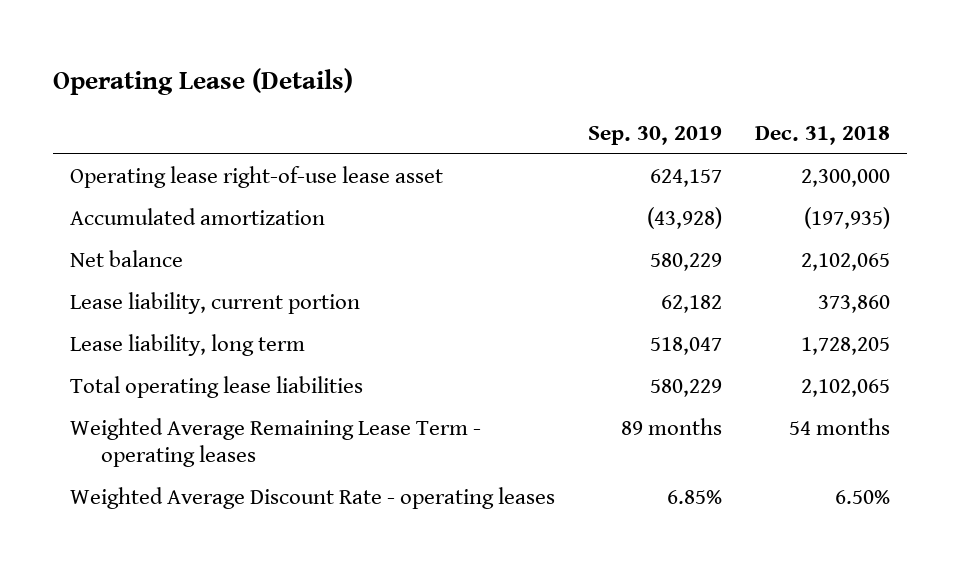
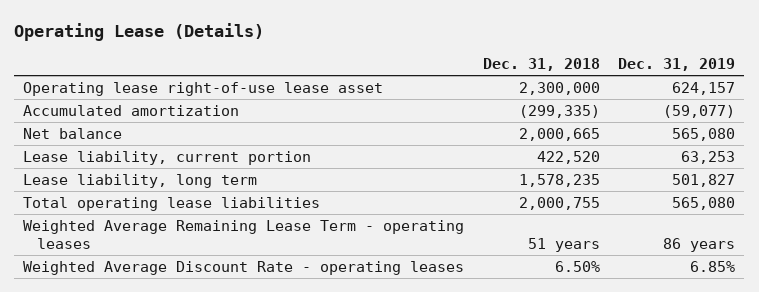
- | Sep. 30, 2019 | Dec. 31, 2018
+ | Dec. 31, 2018 | Dec. 31, 2019
- Accumulated amortization | (43,928) | (197,935)
- Net balance | 580,229 | 2,102,065
- Lease liability, current portion | 62,182 | 373,860
- Lease liability, long term | 518,047 | 1,728,205
- Total operating lease liabilities | 580,229 | 2,102,065
- Weighted Average Remaining Lease Term - operating leases | 89 months | 54 months
+ Accumulated amortization | (299,335) | (59,077)
+ Net balance | 2,000,665 | 565,080
+ Lease liability, current portion | 422,520 | 63,253
+ Lease liability, long term | 1,578,235 | 501,827
+ Total operating lease liabilities | 2,000,755 | 565,080
+ Weighted Average Remaining Lease Term - operating leases | 51 years | 86 years

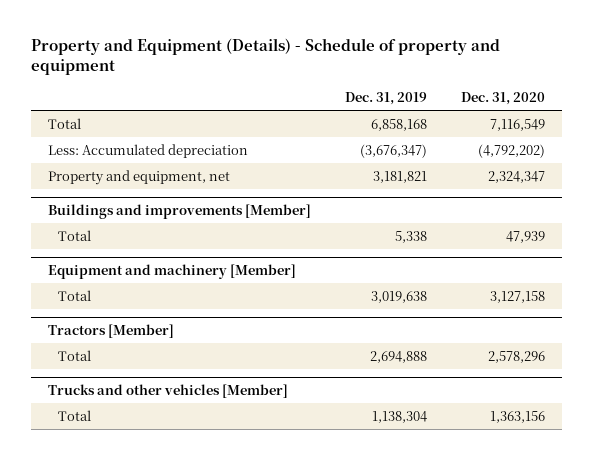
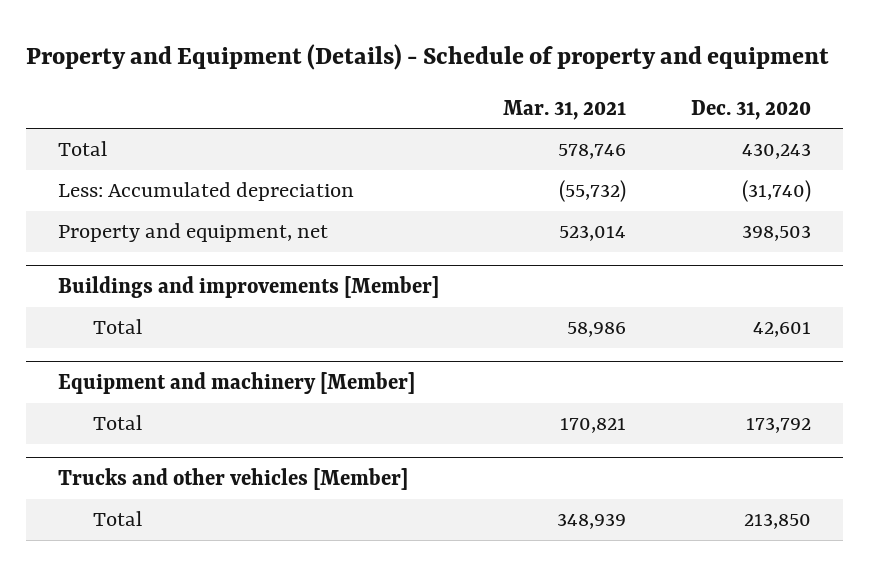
- | Dec. 31, 2019 | Dec. 31, 2020
+ | Mar. 31, 2021 | Dec. 31, 2020
- Total | 6,858,168 | 7,116,549
- Less: Accumulated depreciation | (3,676,347) | (4,792,202)
- Property and equipment, net | 3,181,821 | 2,324,347
+ Total | 578,746 | 430,243
+ Less: Accumulated depreciation | (55,732) | (31,740)
+ Property and equipment, net | 523,014 | 398,503
@ Buildings and improvements [Member]
- Total | 5,338 | 47,939
+ Total | 58,986 | 42,601
@ Equipment and machinery [Member]
- Total | 3,019,638 | 3,127,158
- Tractors [Member]
- Total | 2,694,888 | 2,578,296
@ Equipment and machinery [Member]
+ Total | 170,821 | 173,792
@ Trucks and other vehicles [Member]
- Total | 1,138,304 | 1,363,156
+ Total | 348,939 | 213,850

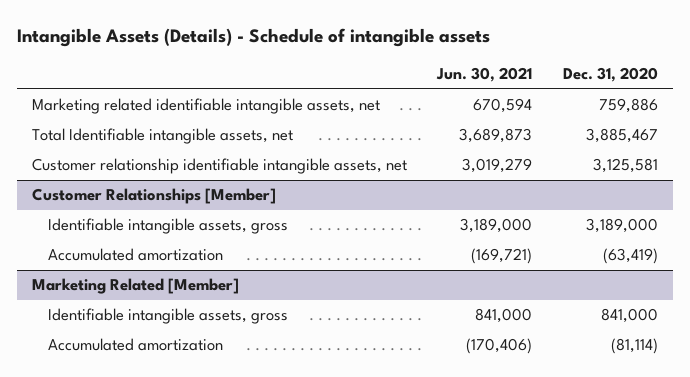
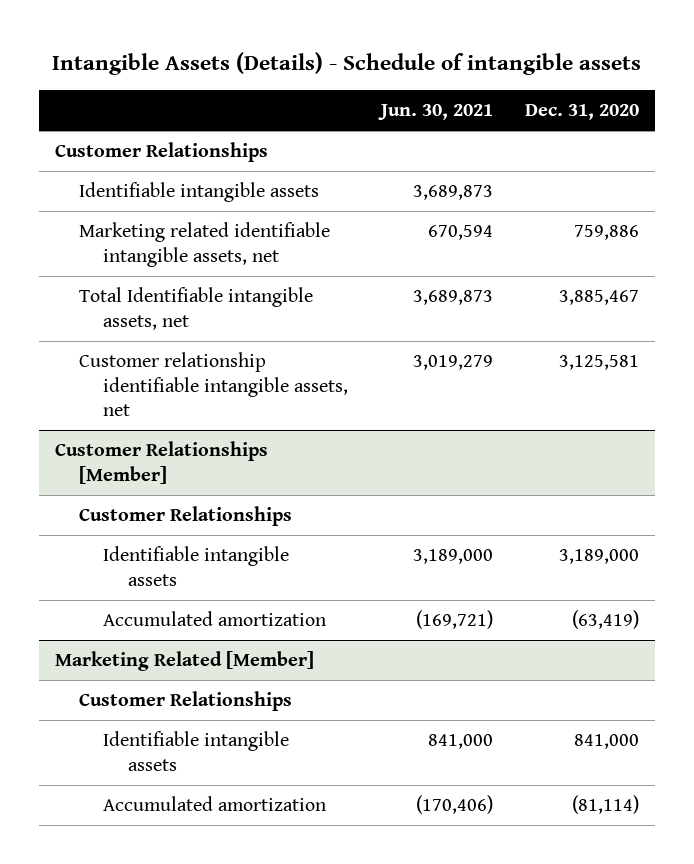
+ Customer Relationships
+ Identifiable intangible assets | 3,689,873 |
@ Customer Relationships [Member]
- Identifiable intangible assets, gross | 3,189,000 | 3,189,000
+ Customer Relationships
+ Identifiable intangible assets | 3,189,000 | 3,189,000
@ Marketing Related [Member]
- Identifiable intangible assets, gross | 841,000 | 841,000
+ Customer Relationships
+ Identifiable intangible assets | 841,000 | 841,000

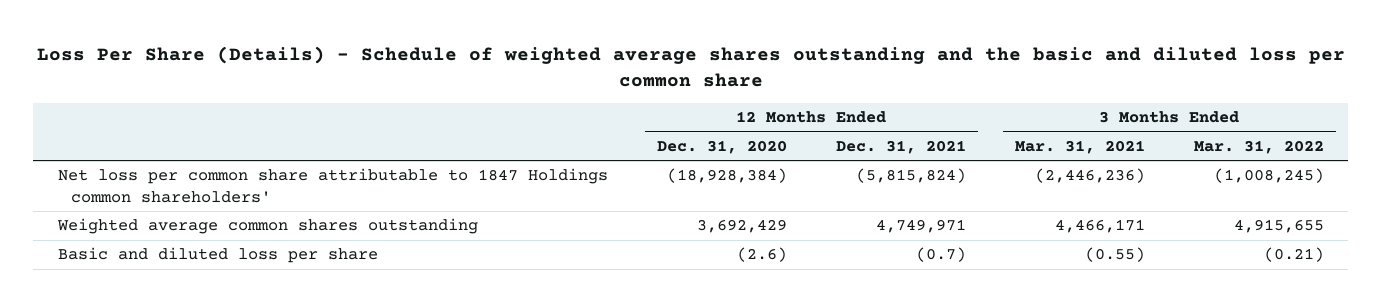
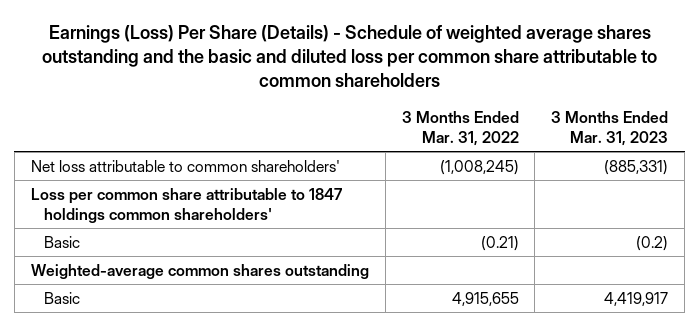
- Loss Per Share (Details) - Schedule of weighted average shares outstanding and the basic and diluted loss per common share
+ Earnings (Loss) Per Share (Details) - Schedule of weighted average shares outstanding and the basic and diluted loss per common share attributable to common shareholders
- | 12 Months Ended Dec. 31, 2020 | 12 Months Ended Dec. 31, 2021 | 3 Months Ended Mar. 31, 2021 | 3 Months Ended Mar. 31, 2022
+ | 3 Months Ended Mar. 31, 2022 | 3 Months Ended Mar. 31, 2023
- Net loss per common share attributable to 1847 Holdings common shareholders' | (18,928,384) | (5,815,824) | (2,446,236) | (1,008,245)
- Weighted average common shares outstanding | 3,692,429 | 4,749,971 | 4,466,171 | 4,915,655
- Basic and diluted loss per share | (2.6) | (0.7) | (0.55) | (0.21)
+ Net loss attributable to common shareholders' | (1,008,245) | (885,331)
+ Loss per common share attributable to 1847 holdings common shareholders'
+ Basic | (0.21) | (0.2)
+ Weighted-average common shares outstanding
+ Basic | 4,915,655 | 4,419,917

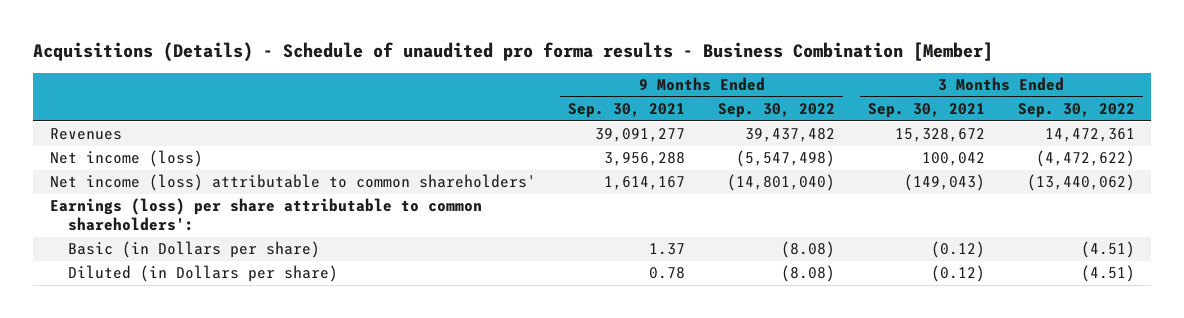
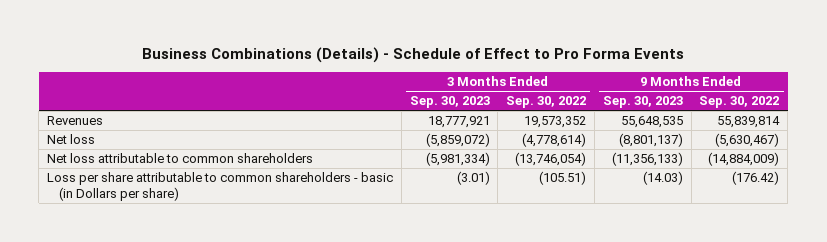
- Acquisitions (Details) - Schedule of unaudited pro forma results - Business Combination [Member]
+ Business Combinations (Details) - Schedule of Effect to Pro Forma Events
- | 9 Months Ended Sep. 30, 2021 | 9 Months Ended Sep. 30, 2022 | 3 Months Ended Sep. 30, 2021 | 3 Months Ended Sep. 30, 2022
+ | 3 Months Ended Sep. 30, 2023 | 3 Months Ended Sep. 30, 2022 | 9 Months Ended Sep. 30, 2023 | 9 Months Ended Sep. 30, 2022
- Revenues | 39,091,277 | 39,437,482 | 15,328,672 | 14,472,361
- Net income (loss) | 3,956,288 | (5,547,498) | 100,042 | (4,472,622)
- Net income (loss) attributable to common shareholders' | 1,614,167 | (14,801,040) | (149,043) | (13,440,062)
- Earnings (loss) per share attributable to common shareholders':
- Basic (in Dollars per share) | 1.37 | (8.08) | (0.12) | (4.51)
- Diluted (in Dollars per share) | 0.78 | (8.08) | (0.12) | (4.51)
+ Revenues | 18,777,921 | 19,573,352 | 55,648,535 | 55,839,814
+ Net loss | (5,859,072) | (4,778,614) | (8,801,137) | (5,630,467)
+ Net loss attributable to common shareholders | (5,981,334) | (13,746,054) | (11,356,133) | (14,884,009)
+ Loss per share attributable to common shareholders - basic (in Dollars per share) | (3.01) | (105.51) | (14.03) | (176.42)

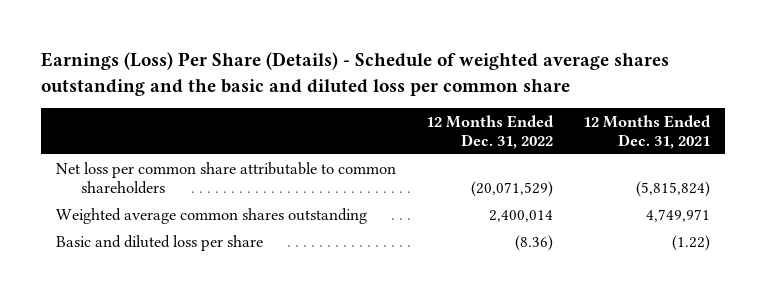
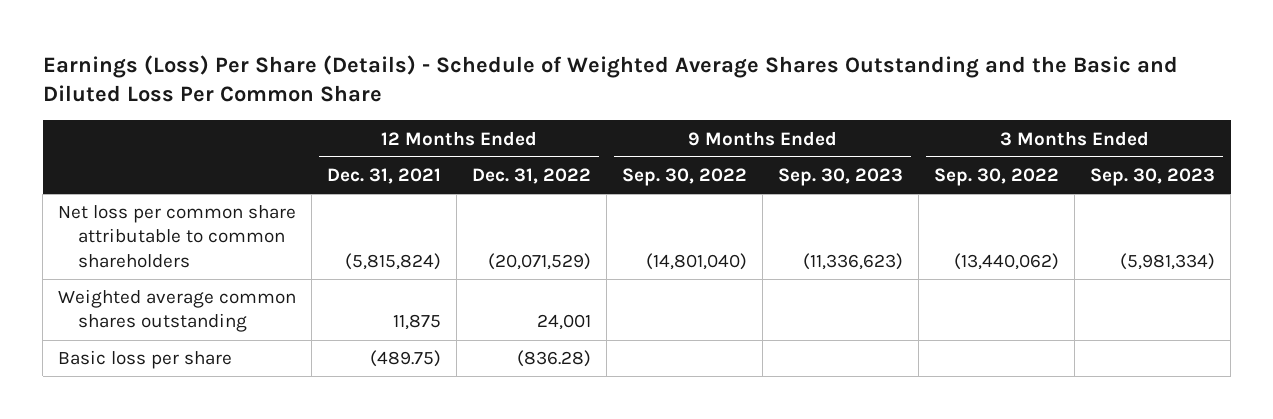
- Earnings (Loss) Per Share (Details) - Schedule of weighted average shares outstanding and the basic and diluted loss per common share
+ Earnings (Loss) Per Share (Details) - Schedule of Weighted Average Shares Outstanding and the Basic and Diluted Loss Per Common Share
- | 12 Months Ended Dec. 31, 2022 | 12 Months Ended Dec. 31, 2021
+ | 12 Months Ended Dec. 31, 2021 | 12 Months Ended Dec. 31, 2022 | 9 Months Ended Sep. 30, 2022 | 9 Months Ended Sep. 30, 2023 | 3 Months Ended Sep. 30, 2022 | 3 Months Ended Sep. 30, 2023
- Weighted average common shares outstanding | 2,400,014 | 4,749,971
- Basic and diluted loss per share | (8.36) | (1.22)
+ Weighted average common shares outstanding | 11,875 | 24,001 | | | |
+ Basic loss per share | (489.75) | (836.28) | | | |

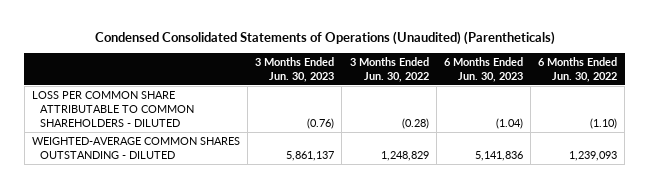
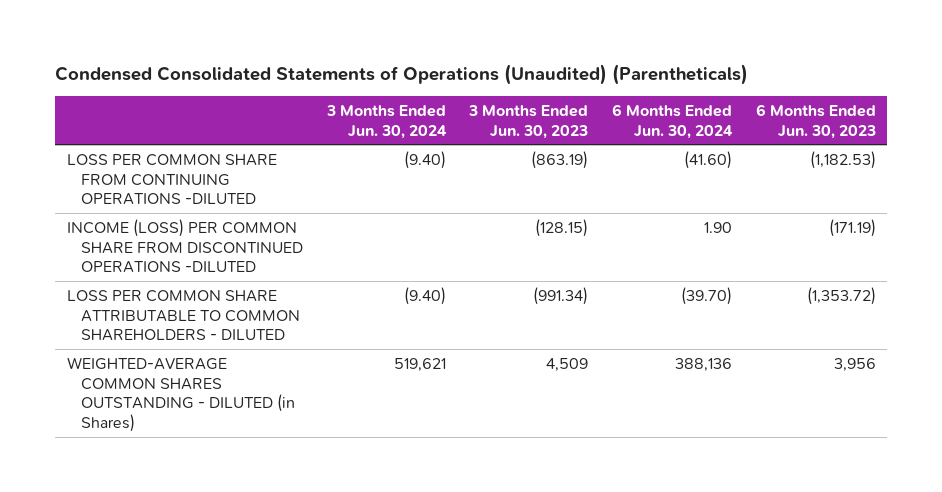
- | 3 Months Ended Jun. 30, 2023 | 3 Months Ended Jun. 30, 2022 | 6 Months Ended Jun. 30, 2023 | 6 Months Ended Jun. 30, 2022
+ | 3 Months Ended Jun. 30, 2024 | 3 Months Ended Jun. 30, 2023 | 6 Months Ended Jun. 30, 2024 | 6 Months Ended Jun. 30, 2023
- LOSS PER COMMON SHARE ATTRIBUTABLE TO COMMON SHAREHOLDERS - DILUTED | (0.76) | (0.28) | (1.04) | (1.10)
- WEIGHTED-AVERAGE COMMON SHARES OUTSTANDING - DILUTED | 5,861,137 | 1,248,829 | 5,141,836 | 1,239,093
+ LOSS PER COMMON SHARE FROM CONTINUING OPERATIONS -DILUTED | (9.40) | (863.19) | (41.60) | (1,182.53)
+ INCOME (LOSS) PER COMMON SHARE FROM DISCONTINUED OPERATIONS -DILUTED | | (128.15) | 1.90 | (171.19)
+ LOSS PER COMMON SHARE ATTRIBUTABLE TO COMMON SHAREHOLDERS - DILUTED | (9.40) | (991.34) | (39.70) | (1,353.72)
+ WEIGHTED-AVERAGE COMMON SHARES OUTSTANDING - DILUTED (in Shares) | 519,621 | 4,509 | 388,136 | 3,956

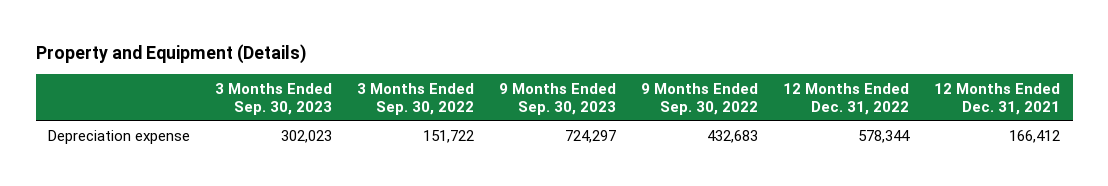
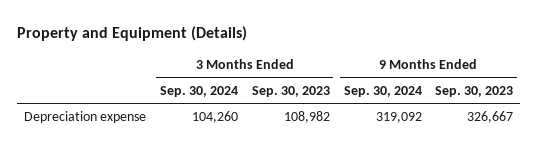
- | 3 Months Ended Sep. 30, 2023 | 3 Months Ended Sep. 30, 2022 | 9 Months Ended Sep. 30, 2023 | 9 Months Ended Sep. 30, 2022 | 12 Months Ended Dec. 31, 2022 | 12 Months Ended Dec. 31, 2021
+ | 3 Months Ended Sep. 30, 2024 | 3 Months Ended Sep. 30, 2023 | 9 Months Ended Sep. 30, 2024 | 9 Months Ended Sep. 30, 2023
- Depreciation expense | 302,023 | 151,722 | 724,297 | 432,683 | 578,344 | 166,412
+ Depreciation expense | 104,260 | 108,982 | 319,092 | 326,667

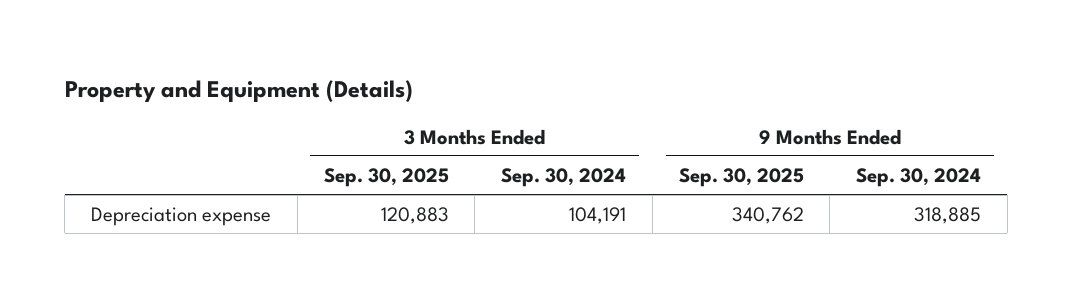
- | 3 Months Ended Sep. 30, 2024 | 3 Months Ended Sep. 30, 2023 | 9 Months Ended Sep. 30, 2024 | 9 Months Ended Sep. 30, 2023
+ | 3 Months Ended Sep. 30, 2025 | 3 Months Ended Sep. 30, 2024 | 9 Months Ended Sep. 30, 2025 | 9 Months Ended Sep. 30, 2024
- Depreciation expense | 104,260 | 108,982 | 319,092 | 326,667
+ Depreciation expense | 120,883 | 104,191 | 340,762 | 318,885

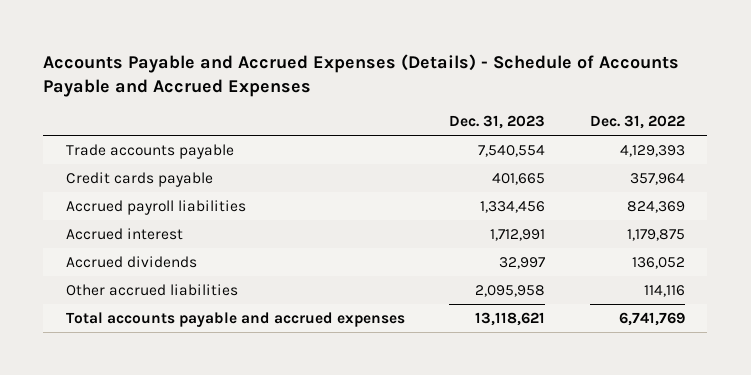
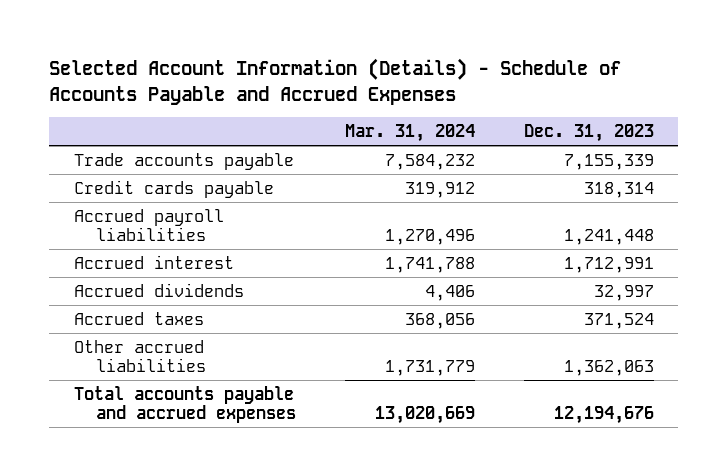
- Accounts Payable and Accrued Expenses (Details) - Schedule of Accounts Payable and Accrued Expenses
+ Selected Account Information (Details) - Schedule of Accounts Payable and Accrued Expenses
- | Dec. 31, 2023 | Dec. 31, 2022
+ | Mar. 31, 2024 | Dec. 31, 2023
- Trade accounts payable | 7,540,554 | 4,129,393
- Credit cards payable | 401,665 | 357,964
- Accrued payroll liabilities | 1,334,456 | 824,369
+ Trade accounts payable | 7,584,232 | 7,155,339
+ Credit cards payable | 319,912 | 318,314
+ Accrued payroll liabilities | 1,270,496 | 1,241,448
- Other accrued liabilities | 2,095,958 | 114,116
- Total accounts payable and accrued expenses | 13,118,621 | 6,741,769
+ Accrued taxes | 368,056 | 371,524
+ Other accrued liabilities | 1,731,779 | 1,362,063
+ Total accounts payable and accrued expenses | 13,020,669 | 12,194,676

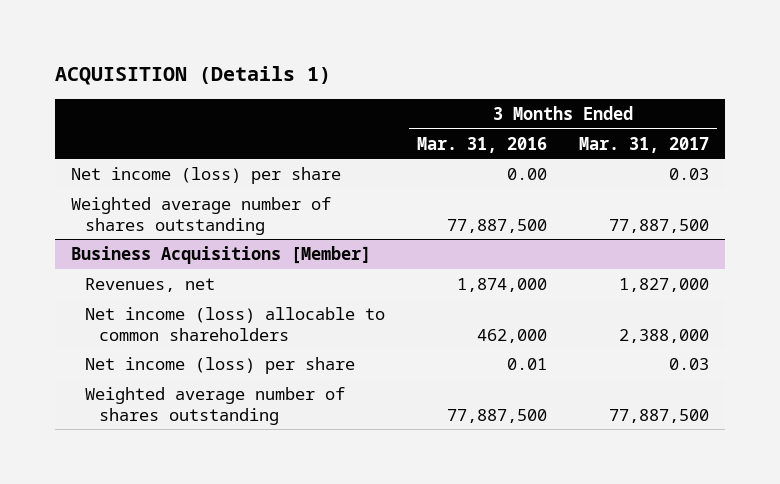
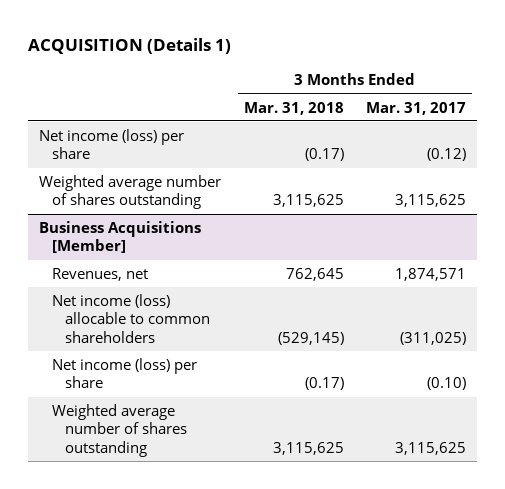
- | 3 Months Ended Mar. 31, 2016 | 3 Months Ended Mar. 31, 2017
+ | 3 Months Ended Mar. 31, 2018 | 3 Months Ended Mar. 31, 2017
- Net income (loss) per share | 0.00 | 0.03
- Weighted average number of shares outstanding | 77,887,500 | 77,887,500
+ Net income (loss) per share | (0.17) | (0.12)
+ Weighted average number of shares outstanding | 3,115,625 | 3,115,625
@ Business Acquisitions [Member]
- Revenues, net | 1,874,000 | 1,827,000
- Net income (loss) allocable to common shareholders | 462,000 | 2,388,000
- Net income (loss) per share | 0.01 | 0.03
- Weighted average number of shares outstanding | 77,887,500 | 77,887,500
+ Revenues, net | 762,645 | 1,874,571
+ Net income (loss) allocable to common shareholders | (529,145) | (311,025)
+ Net income (loss) per share | (0.17) | (0.10)
+ Weighted average number of shares outstanding | 3,115,625 | 3,115,625

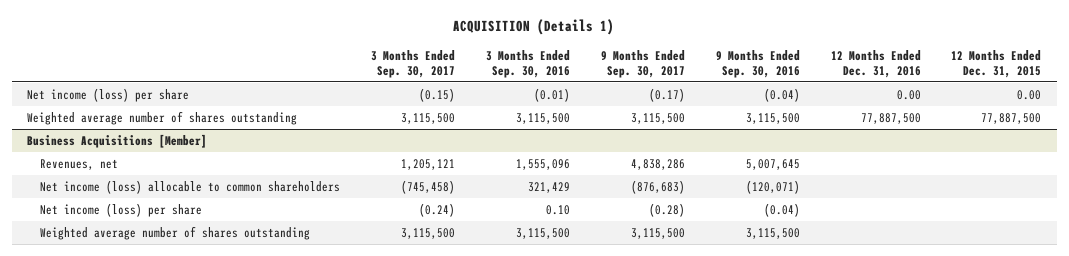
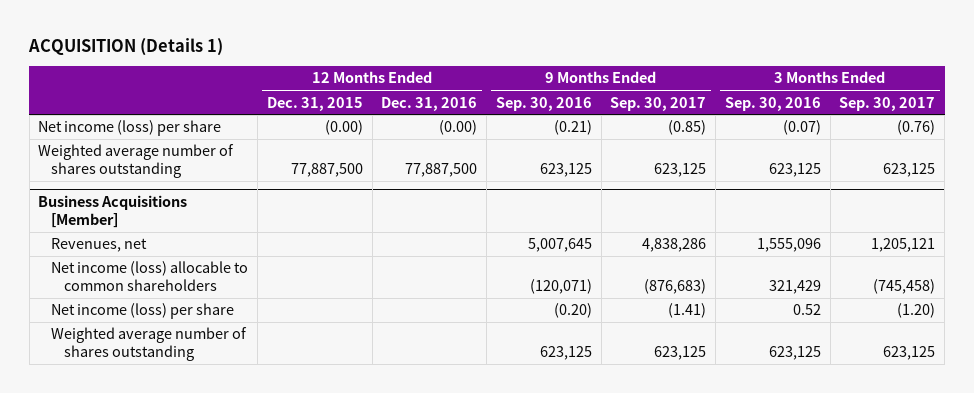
- | 3 Months Ended Sep. 30, 2017 | 3 Months Ended Sep. 30, 2016 | 9 Months Ended Sep. 30, 2017 | 9 Months Ended Sep. 30, 2016 | 12 Months Ended Dec. 31, 2016 | 12 Months Ended Dec. 31, 2015
+ | 12 Months Ended Dec. 31, 2015 | 12 Months Ended Dec. 31, 2016 | 9 Months Ended Sep. 30, 2016 | 9 Months Ended Sep. 30, 2017 | 3 Months Ended Sep. 30, 2016 | 3 Months Ended Sep. 30, 2017
- Net income (loss) per share | (0.15) | (0.01) | (0.17) | (0.04) | 0.00 | 0.00
- Weighted average number of shares outstanding | 3,115,500 | 3,115,500 | 3,115,500 | 3,115,500 | 77,887,500 | 77,887,500
+ Net income (loss) per share | (0.00) | (0.00) | (0.21) | (0.85) | (0.07) | (0.76)
+ Weighted average number of shares outstanding | 77,887,500 | 77,887,500 | 623,125 | 623,125 | 623,125 | 623,125
@ Business Acquisitions [Member]
- Net income (loss) per share | (0.24) | 0.10 | (0.28) | (0.04) | |
- Weighted average number of shares outstanding | 3,115,500 | 3,115,500 | 3,115,500 | 3,115,500 | |
+ Net income (loss) per share | | | (0.20) | (1.41) | 0.52 | (1.20)
+ Weighted average number of shares outstanding | | | 623,125 | 623,125 | 623,125 | 623,125

